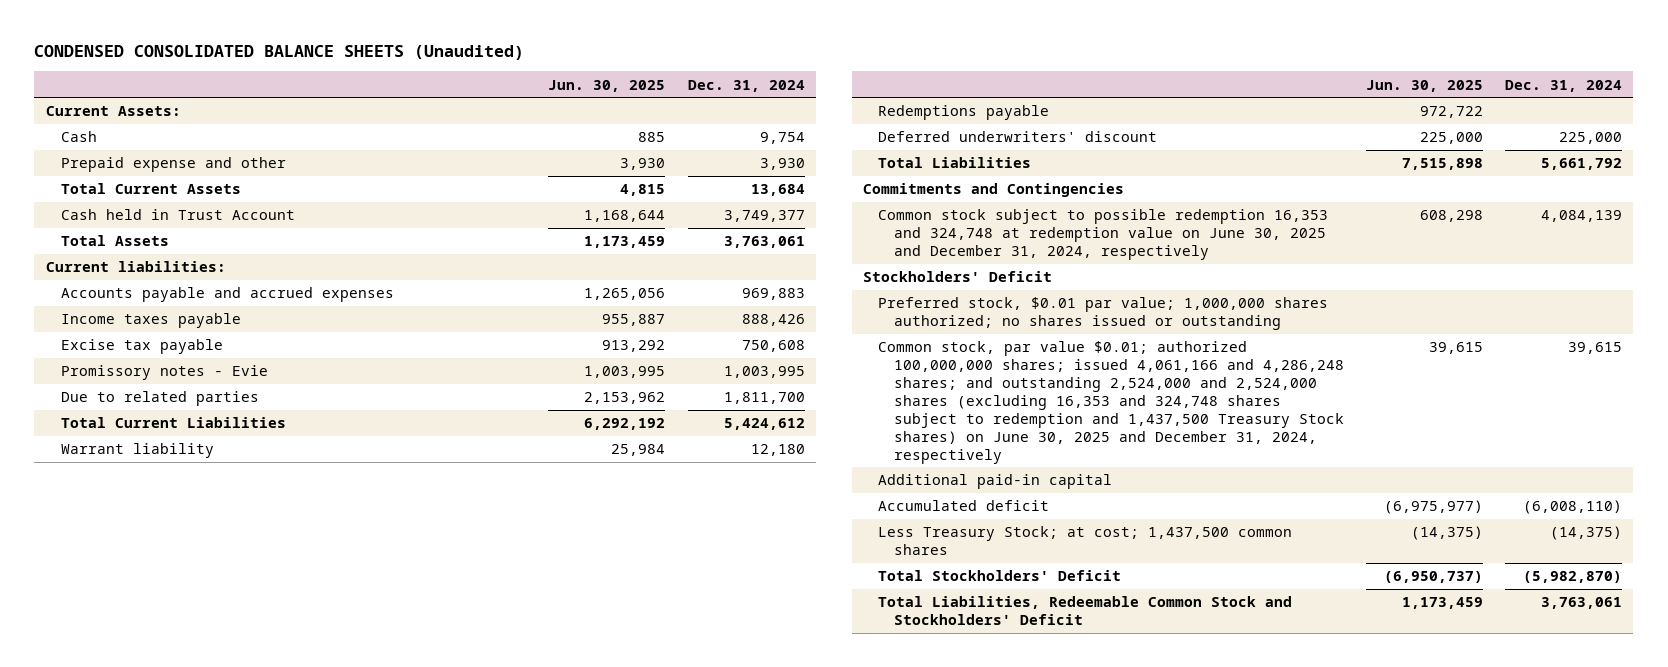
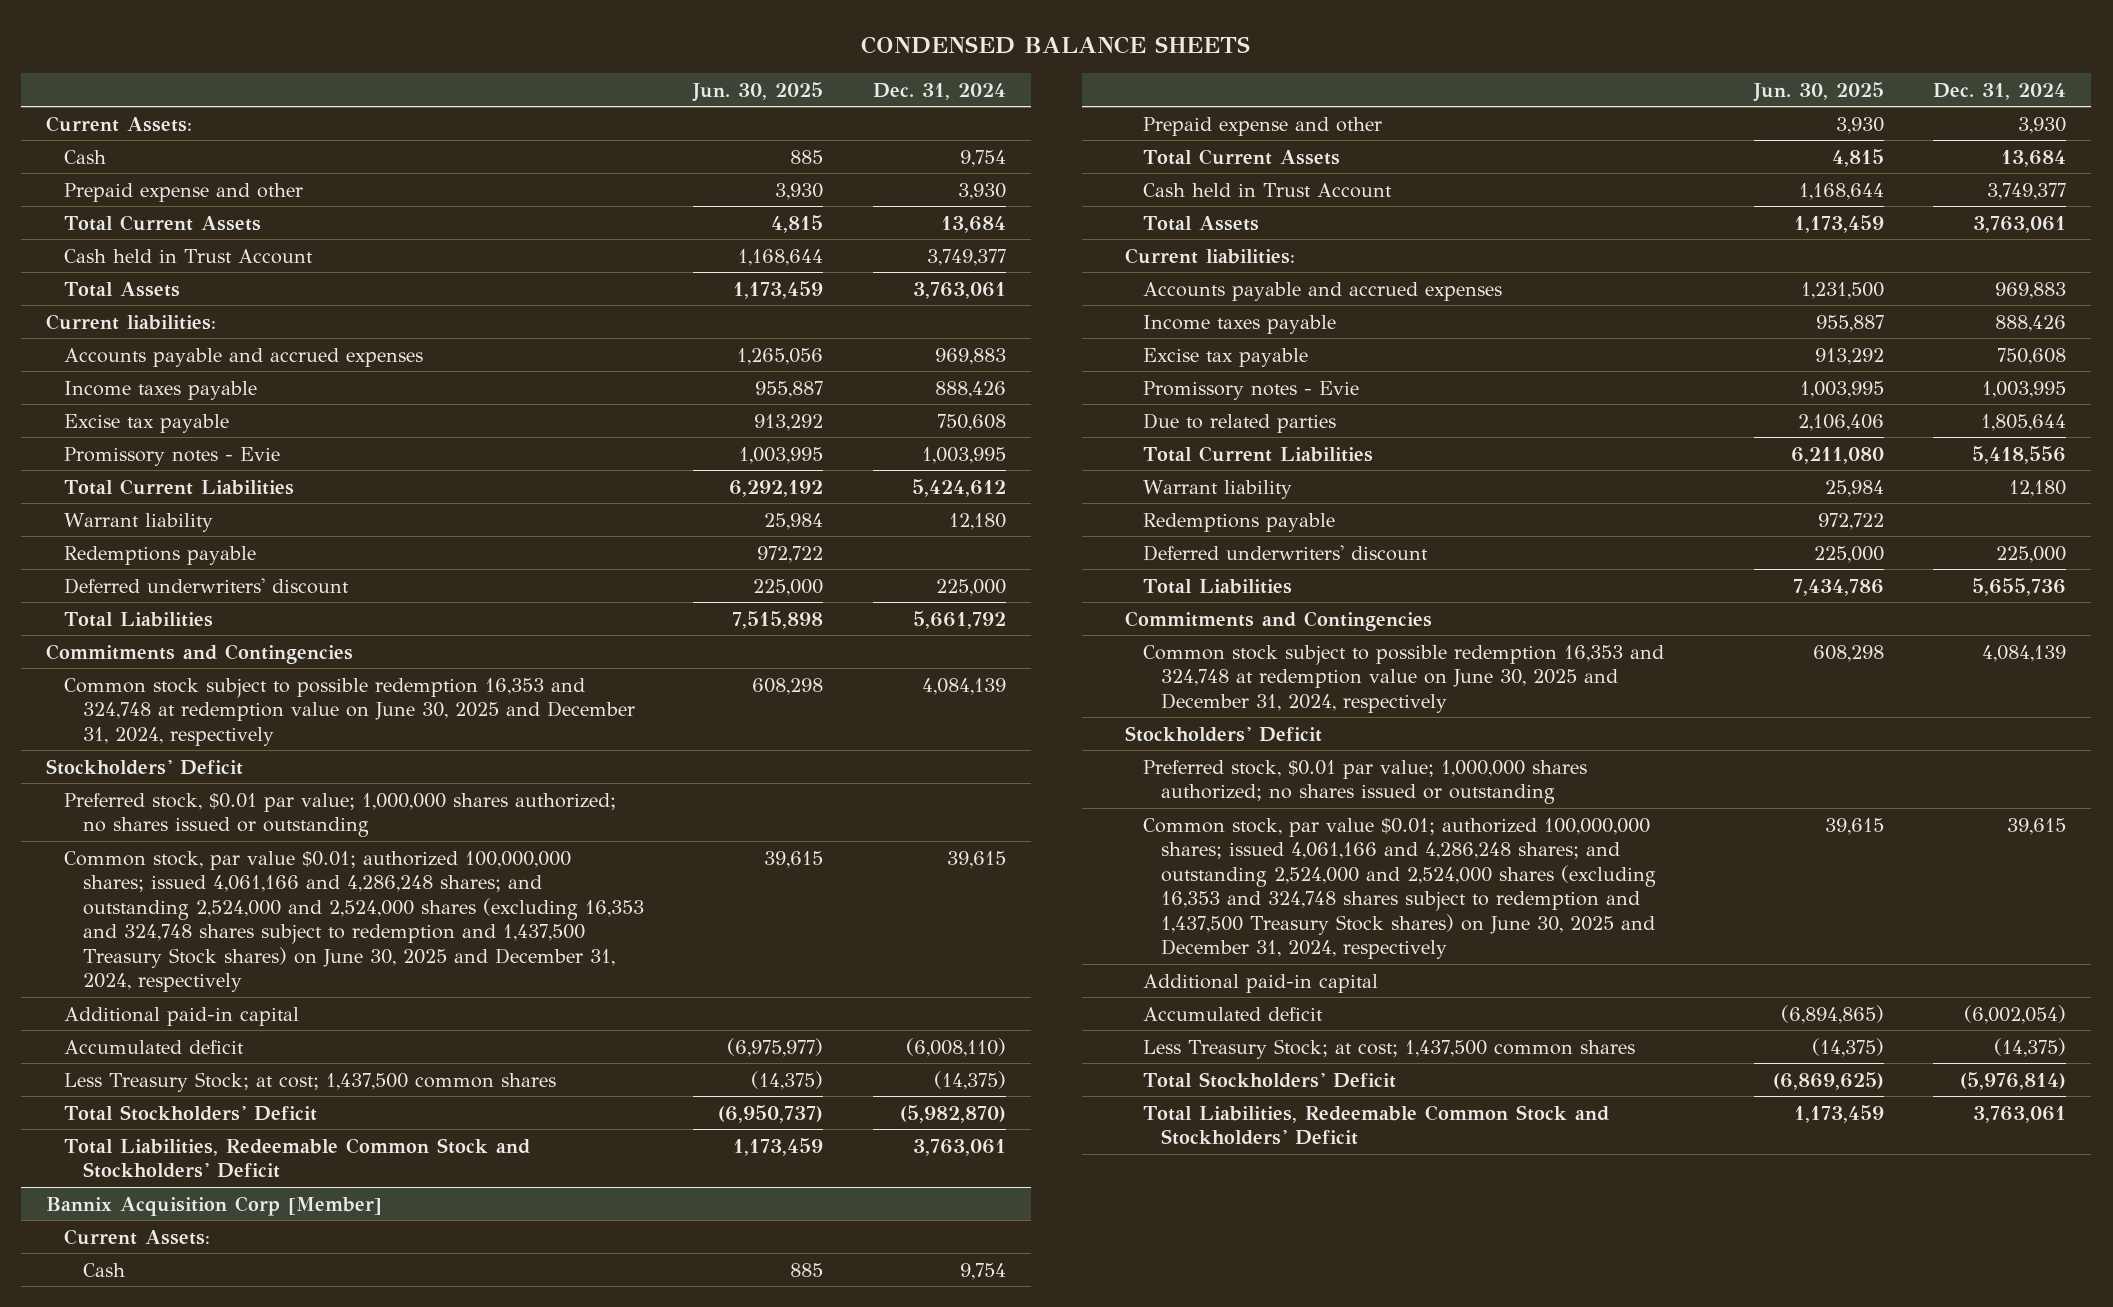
- CONDENSED CONSOLIDATED BALANCE SHEETS (Unaudited)
+ CONDENSED BALANCE SHEETS
- Due to related parties | 2,153,962 | 1,811,700
+ Bannix Acquisition Corp [Member]
+ Current Assets:
+ Cash | 885 | 9,754
+ Prepaid expense and other | 3,930 | 3,930
+ Total Current Assets | 4,815 | 13,684
+ Cash held in Trust Account | 1,168,644 | 3,749,377
+ Total Assets | 1,173,459 | 3,763,061
+ Current liabilities:
+ Accounts payable and accrued expenses | 1,231,500 | 969,883
+ Income taxes payable | 955,887 | 888,426
+ Excise tax payable | 913,292 | 750,608
+ Promissory notes - Evie | 1,003,995 | 1,003,995
+ Due to related parties | 2,106,406 | 1,805,644
+ Total Current Liabilities | 6,211,080 | 5,418,556
+ Warrant liability | 25,984 | 12,180
+ Redemptions payable | 972,722 |
+ Deferred underwriters' discount | 225,000 | 225,000
+ Total Liabilities | 7,434,786 | 5,655,736
+ Commitments and Contingencies
+ Common stock subject to possible redemption 16,353 and 324,748 at redemption value on June 30, 2025 and December 31, 2024, respectively | 608,298 | 4,084,139
+ Stockholders' Deficit
+ Preferred stock, $0.01 par value; 1,000,000 shares authorized; no shares issued or outstanding
+ Common stock, par value $0.01; authorized 100,000,000 shares; issued 4,061,166 and 4,286,248 shares; and outstanding 2,524,000 and 2,524,000 shares (excluding 16,353 and 324,748 shares subject to redemption and 1,437,500 Treasury Stock shares) on June 30, 2025 and December 31, 2024, respectively | 39,615 | 39,615
+ Additional paid-in capital
+ Accumulated deficit | (6,894,865) | (6,002,054)
+ Less Treasury Stock; at cost; 1,437,500 common shares | (14,375) | (14,375)
+ Total Stockholders' Deficit | (6,869,625) | (5,976,814)
+ Total Liabilities, Redeemable Common Stock and Stockholders' Deficit | 1,173,459 | 3,763,061

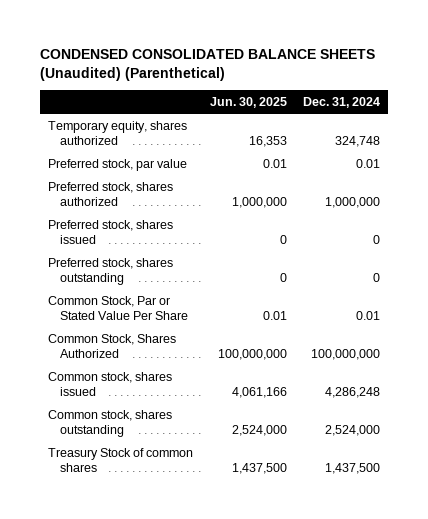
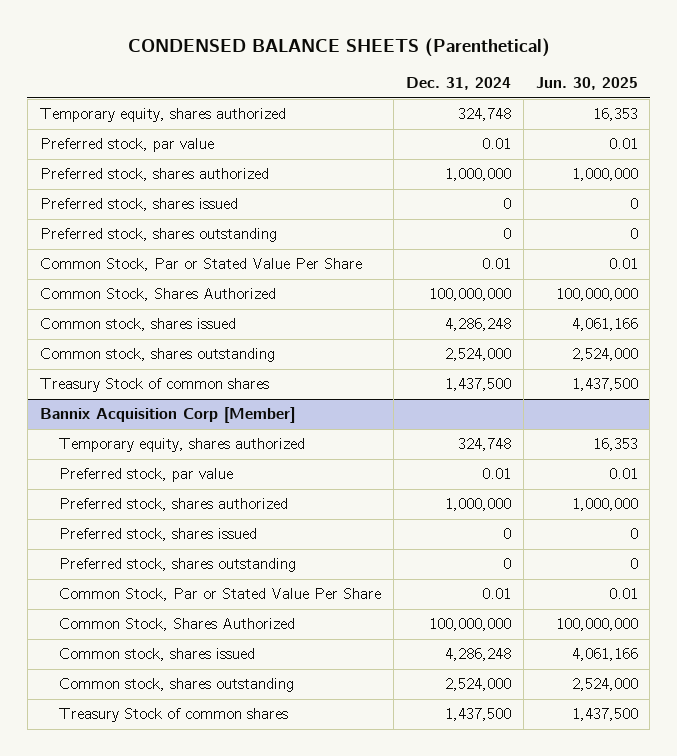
- CONDENSED CONSOLIDATED BALANCE SHEETS (Unaudited) (Parenthetical)
+ CONDENSED BALANCE SHEETS (Parenthetical)
- | Jun. 30, 2025 | Dec. 31, 2024
+ | Dec. 31, 2024 | Jun. 30, 2025
+ Bannix Acquisition Corp [Member]
+ Temporary equity, shares authorized | 324,748 | 16,353
+ Preferred stock, par value | 0.01 | 0.01
+ Preferred stock, shares authorized | 1,000,000 | 1,000,000
+ Preferred stock, shares issued | 0 | 0
+ Preferred stock, shares outstanding | 0 | 0
+ Common Stock, Par or Stated Value Per Share | 0.01 | 0.01
+ Common Stock, Shares Authorized | 100,000,000 | 100,000,000
+ Common stock, shares issued | 4,286,248 | 4,061,166
+ Common stock, shares outstanding | 2,524,000 | 2,524,000
+ Treasury Stock of common shares | 1,437,500 | 1,437,500

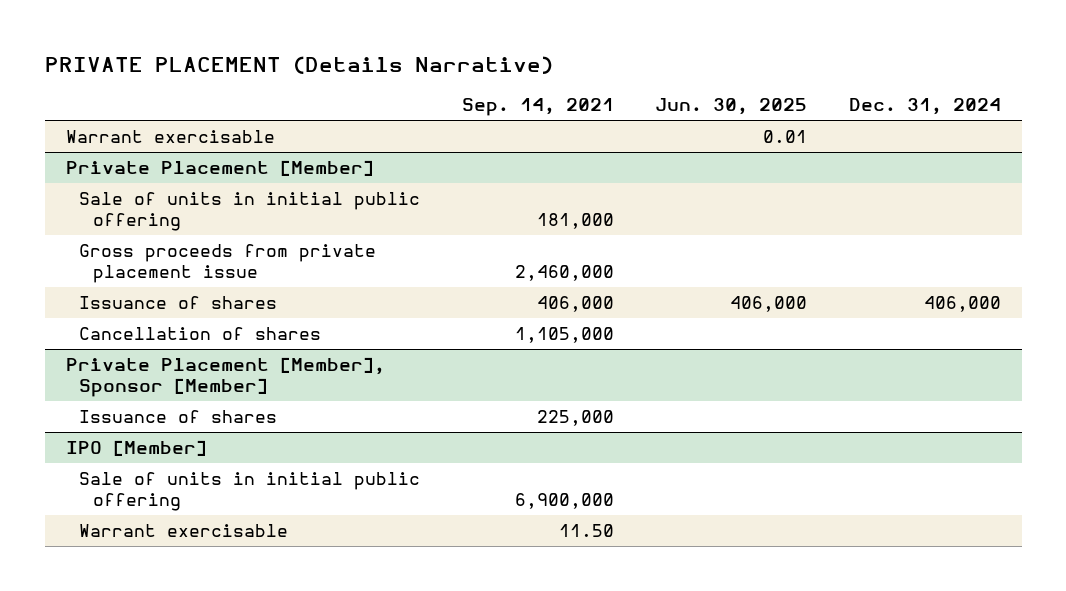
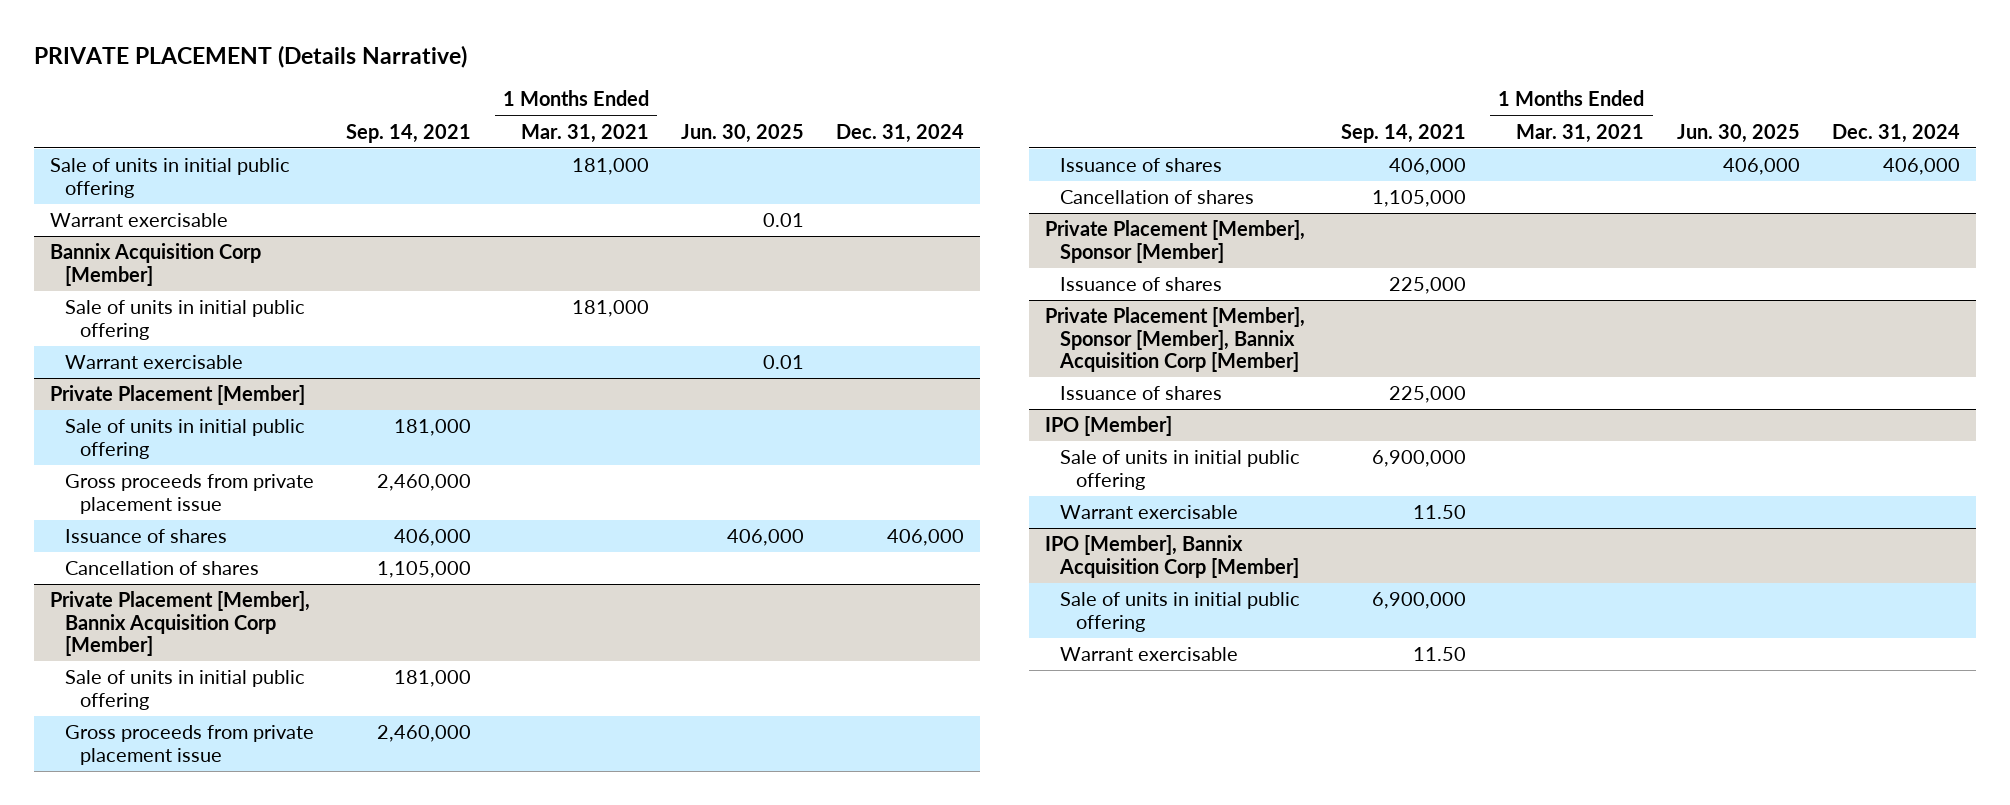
- | Sep. 14, 2021 | Jun. 30, 2025 | Dec. 31, 2024
+ | Sep. 14, 2021 | 1 Months Ended Mar. 31, 2021 | Jun. 30, 2025 | Dec. 31, 2024
+ Sale of units in initial public offering | | 181,000 | |
+ Bannix Acquisition Corp [Member]
+ Sale of units in initial public offering | | 181,000 | |
+ Warrant exercisable | | | 0.01 |
+ Private Placement [Member], Bannix Acquisition Corp [Member]
+ Sale of units in initial public offering | 181,000 | | |
+ Gross proceeds from private placement issue | 2,460,000 | | |
+ Issuance of shares | 406,000 | | 406,000 | 406,000
+ Cancellation of shares | 1,105,000 | | |
+ Private Placement [Member], Sponsor [Member], Bannix Acquisition Corp [Member]
+ Issuance of shares | 225,000 | | |
+ IPO [Member], Bannix Acquisition Corp [Member]
+ Sale of units in initial public offering | 6,900,000 | | |
+ Warrant exercisable | 11.50 | | |

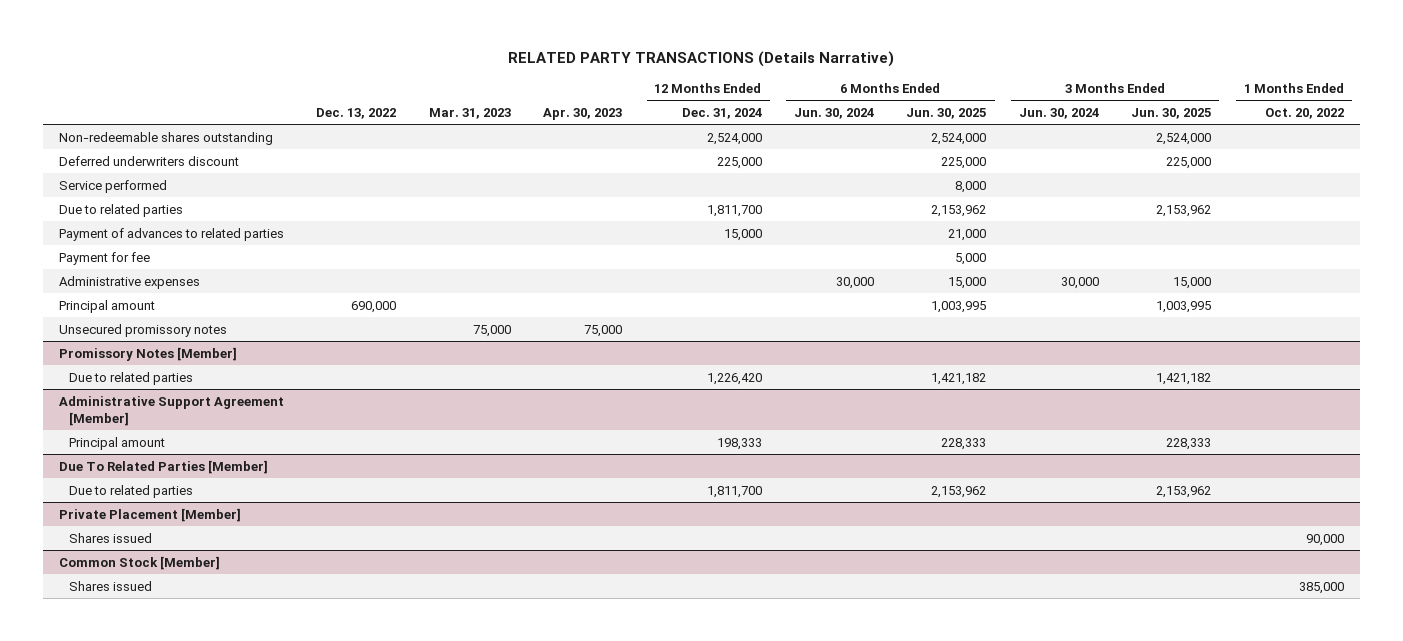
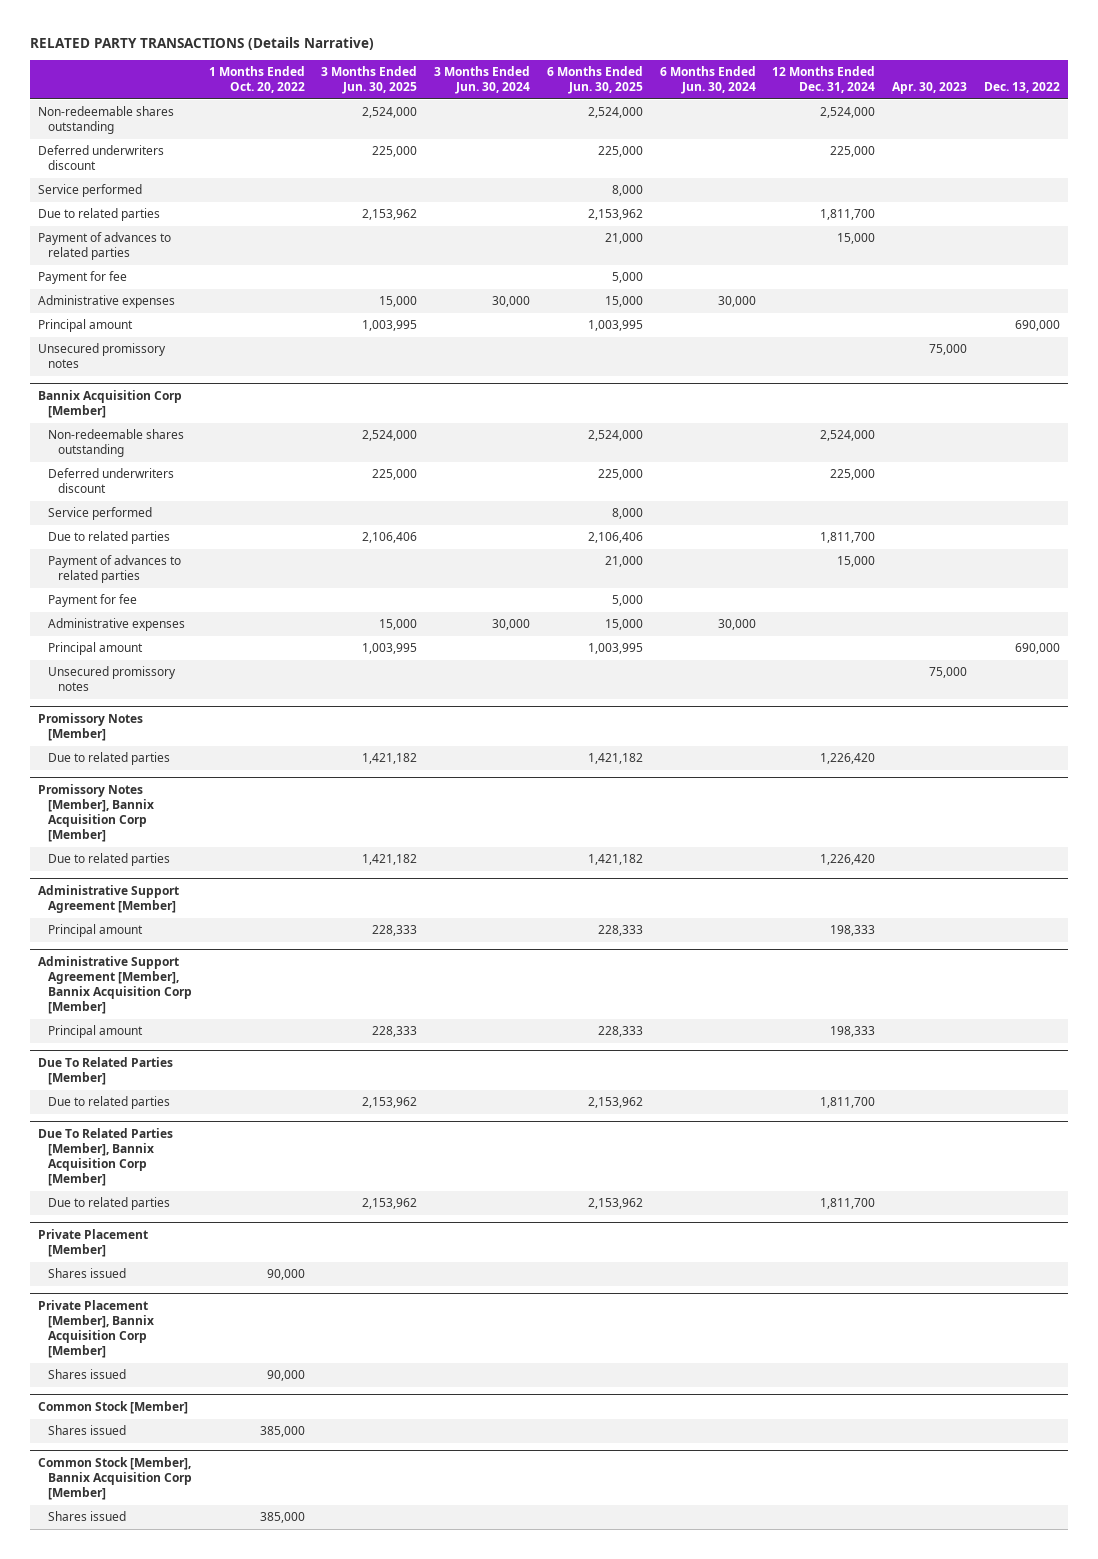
- | Dec. 13, 2022 | Mar. 31, 2023 | Apr. 30, 2023 | 12 Months Ended Dec. 31, 2024 | 6 Months Ended Jun. 30, 2024 | 6 Months Ended Jun. 30, 2025 | 3 Months Ended Jun. 30, 2024 | 3 Months Ended Jun. 30, 2025 | 1 Months Ended Oct. 20, 2022
+ | 1 Months Ended Oct. 20, 2022 | 3 Months Ended Jun. 30, 2025 | 3 Months Ended Jun. 30, 2024 | 6 Months Ended Jun. 30, 2025 | 6 Months Ended Jun. 30, 2024 | 12 Months Ended Dec. 31, 2024 | Apr. 30, 2023 | Dec. 13, 2022
+ Bannix Acquisition Corp [Member]
+ Non-redeemable shares outstanding | | 2,524,000 | | 2,524,000 | | 2,524,000 | |
+ Deferred underwriters discount | | 225,000 | | 225,000 | | 225,000 | |
+ Service performed | | | | 8,000 | | | |
+ Due to related parties | | 2,106,406 | | 2,106,406 | | 1,811,700 | |
+ Payment of advances to related parties | | | | 21,000 | | 15,000 | |
+ Payment for fee | | | | 5,000 | | | |
+ Administrative expenses | | 15,000 | 30,000 | 15,000 | 30,000 | | |
+ Principal amount | | 1,003,995 | | 1,003,995 | | | | 690,000
+ Unsecured promissory notes | | | | | | | 75,000 |
+ Promissory Notes [Member], Bannix Acquisition Corp [Member]
+ Due to related parties | | 1,421,182 | | 1,421,182 | | 1,226,420 | |
+ Administrative Support Agreement [Member], Bannix Acquisition Corp [Member]
+ Principal amount | | 228,333 | | 228,333 | | 198,333 | |
+ Due To Related Parties [Member], Bannix Acquisition Corp [Member]
+ Due to related parties | | 2,153,962 | | 2,153,962 | | 1,811,700 | |
+ Private Placement [Member], Bannix Acquisition Corp [Member]
+ Shares issued | 90,000 | | | | | | |
+ Common Stock [Member], Bannix Acquisition Corp [Member]
+ Shares issued | 385,000 | | | | | | |

